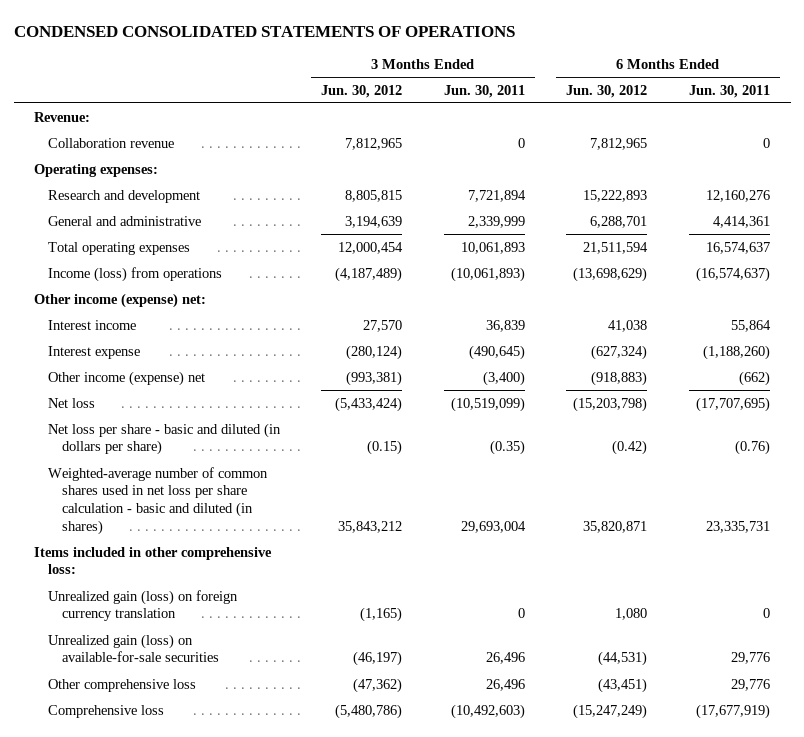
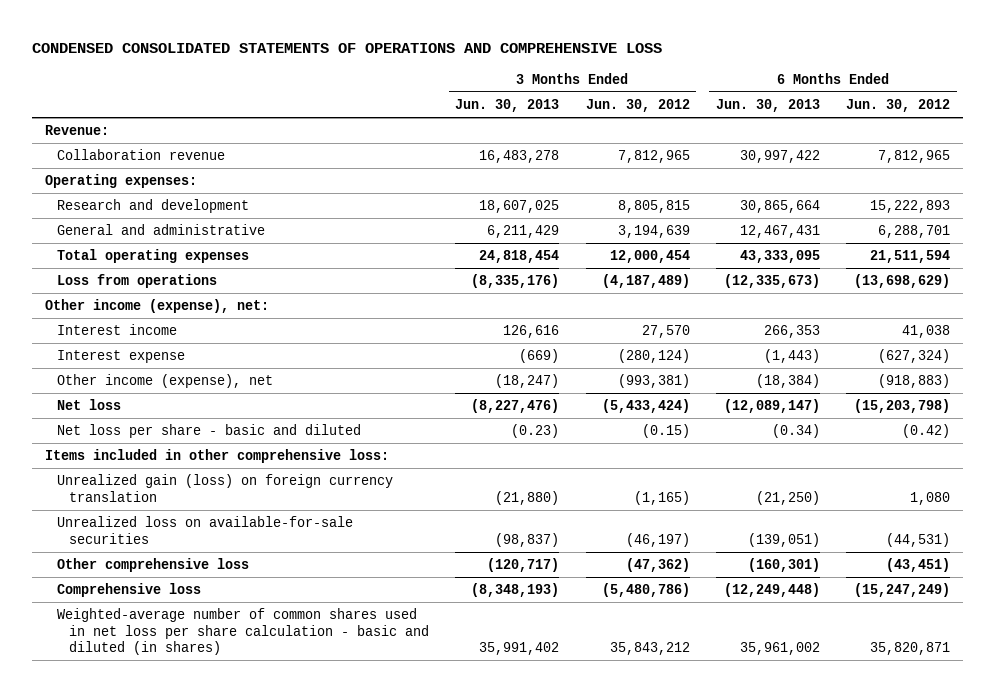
- CONDENSED CONSOLIDATED STATEMENTS OF OPERATIONS
+ CONDENSED CONSOLIDATED STATEMENTS OF OPERATIONS AND COMPREHENSIVE LOSS
- | 3 Months Ended Jun. 30, 2012 | 3 Months Ended Jun. 30, 2011 | 6 Months Ended Jun. 30, 2012 | 6 Months Ended Jun. 30, 2011
+ | 3 Months Ended Jun. 30, 2013 | 3 Months Ended Jun. 30, 2012 | 6 Months Ended Jun. 30, 2013 | 6 Months Ended Jun. 30, 2012
- Income (loss) from operations | (4,187,489) | (10,061,893) | (13,698,629) | (16,574,637)
- Other income (expense) net:
+ Loss from operations | (8,335,176) | (4,187,489) | (12,335,673) | (13,698,629)
+ Other income (expense), net:
- Other income (expense) net | (993,381) | (3,400) | (918,883) | (662)
+ Other income (expense), net | (18,247) | (993,381) | (18,384) | (918,883)
- Net loss per share - basic and diluted (in dollars per share) | (0.15) | (0.35) | (0.42) | (0.76)
+ Net loss per share - basic and diluted | (0.23) | (0.15) | (0.34) | (0.42)
- Unrealized gain (loss) on available-for-sale securities | (46,197) | 26,496 | (44,531) | 29,776
+ Unrealized loss on available-for-sale securities | (98,837) | (46,197) | (139,051) | (44,531)
moved down: Weighted-average number of common shares used in net loss per share calculation - basic and diluted (in shares) | 35,991,402 | 35,843,212 | 35,961,002 | 35,820,871

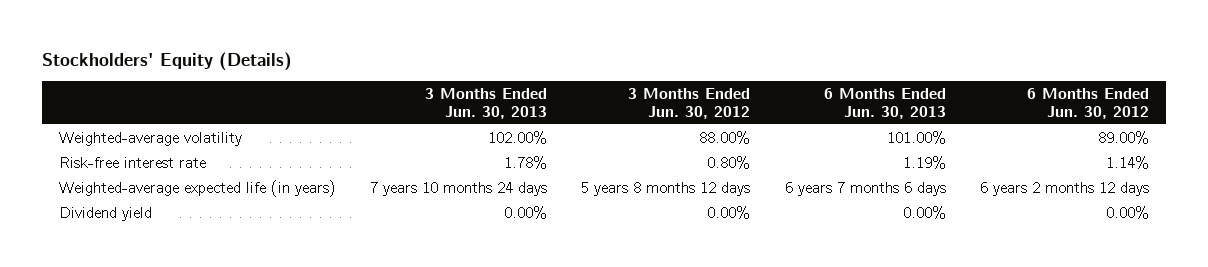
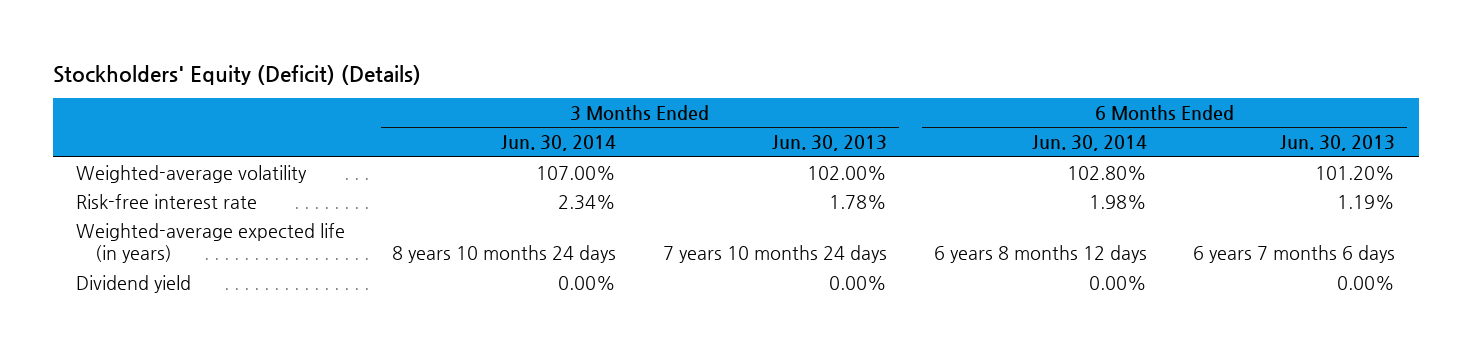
- Stockholders' Equity (Details)
+ Stockholders' Equity (Deficit) (Details)
- | 3 Months Ended Jun. 30, 2013 | 3 Months Ended Jun. 30, 2012 | 6 Months Ended Jun. 30, 2013 | 6 Months Ended Jun. 30, 2012
+ | 3 Months Ended Jun. 30, 2014 | 3 Months Ended Jun. 30, 2013 | 6 Months Ended Jun. 30, 2014 | 6 Months Ended Jun. 30, 2013
- Weighted-average volatility | 102.00% | 88.00% | 101.00% | 89.00%
+ Weighted-average volatility | 107.00% | 102.00% | 102.80% | 101.20%

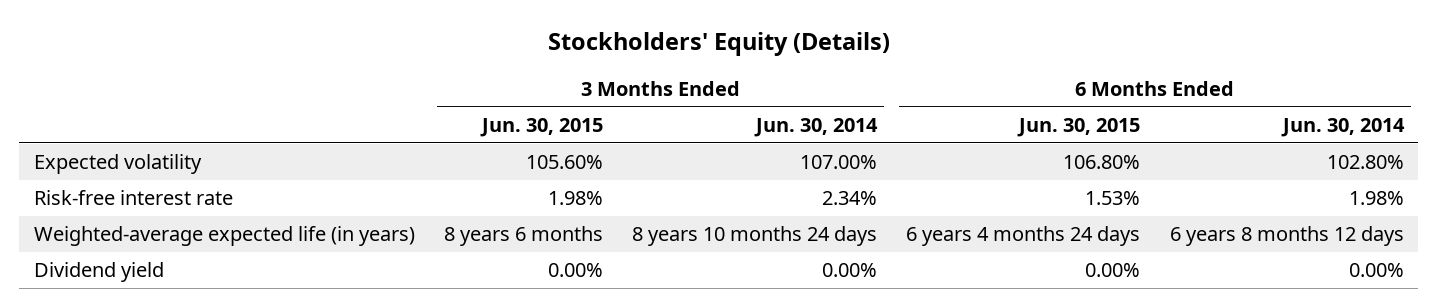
- Stockholders' Equity (Deficit) (Details)
+ Stockholders' Equity (Details)
- | 3 Months Ended Jun. 30, 2014 | 3 Months Ended Jun. 30, 2013 | 6 Months Ended Jun. 30, 2014 | 6 Months Ended Jun. 30, 2013
+ | 3 Months Ended Jun. 30, 2015 | 3 Months Ended Jun. 30, 2014 | 6 Months Ended Jun. 30, 2015 | 6 Months Ended Jun. 30, 2014
- Weighted-average volatility | 107.00% | 102.00% | 102.80% | 101.20%
+ Expected volatility | 105.60% | 107.00% | 106.80% | 102.80%

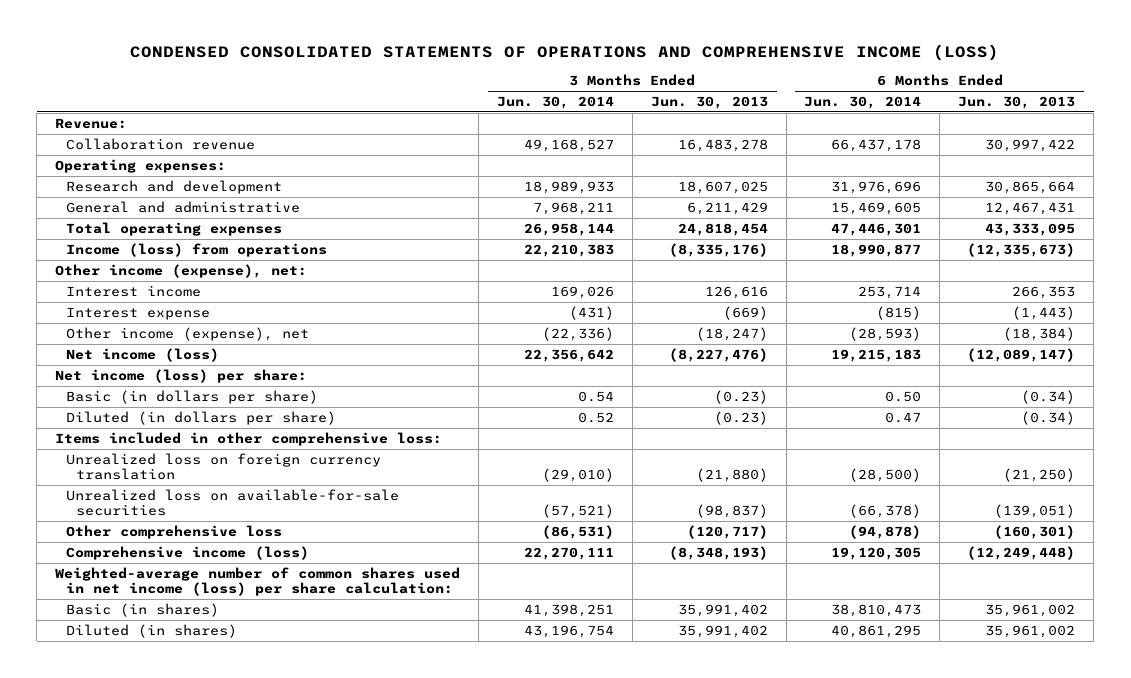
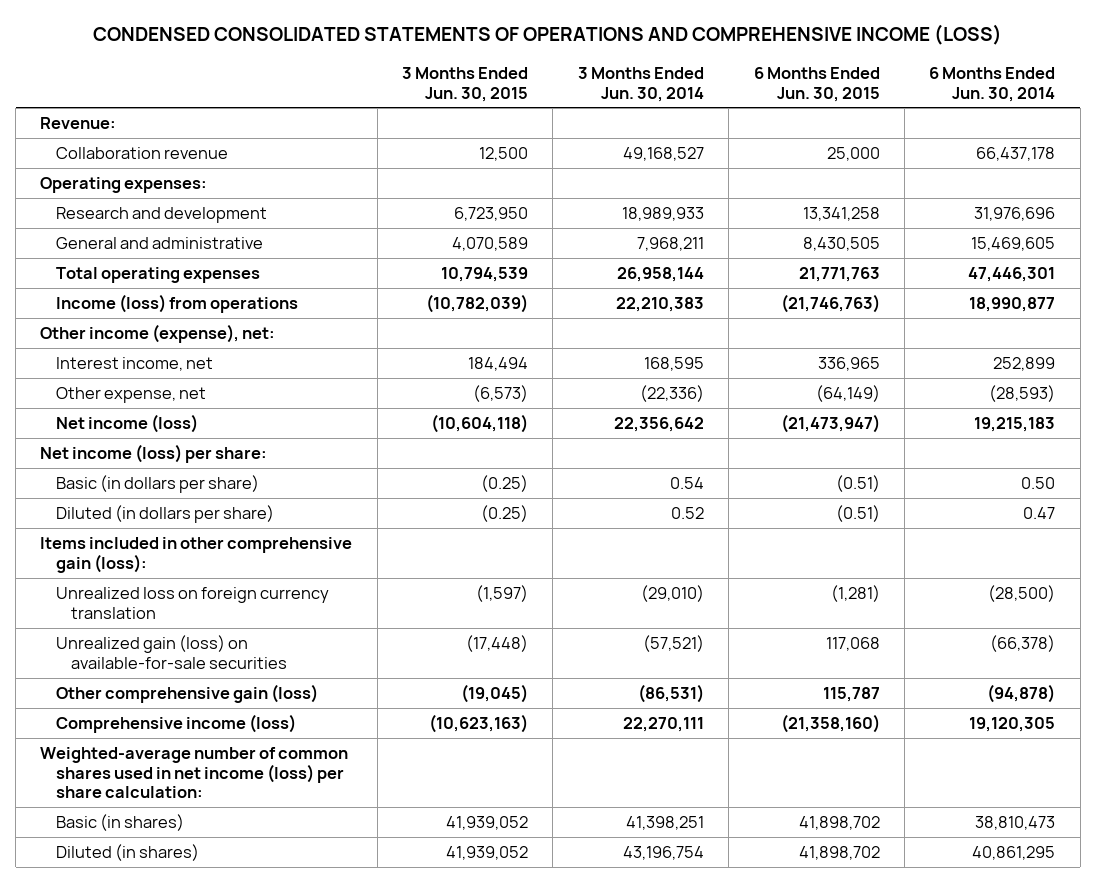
- | 3 Months Ended Jun. 30, 2014 | 3 Months Ended Jun. 30, 2013 | 6 Months Ended Jun. 30, 2014 | 6 Months Ended Jun. 30, 2013
+ | 3 Months Ended Jun. 30, 2015 | 3 Months Ended Jun. 30, 2014 | 6 Months Ended Jun. 30, 2015 | 6 Months Ended Jun. 30, 2014
- Interest income | 169,026 | 126,616 | 253,714 | 266,353
- Interest expense | (431) | (669) | (815) | (1,443)
- Other income (expense), net | (22,336) | (18,247) | (28,593) | (18,384)
+ Interest income, net | 184,494 | 168,595 | 336,965 | 252,899
+ Other expense, net | (6,573) | (22,336) | (64,149) | (28,593)
- Items included in other comprehensive loss:
+ Items included in other comprehensive gain (loss):
- Unrealized loss on available-for-sale securities | (57,521) | (98,837) | (66,378) | (139,051)
- Other comprehensive loss | (86,531) | (120,717) | (94,878) | (160,301)
+ Unrealized gain (loss) on available-for-sale securities | (17,448) | (57,521) | 117,068 | (66,378)
+ Other comprehensive gain (loss) | (19,045) | (86,531) | 115,787 | (94,878)

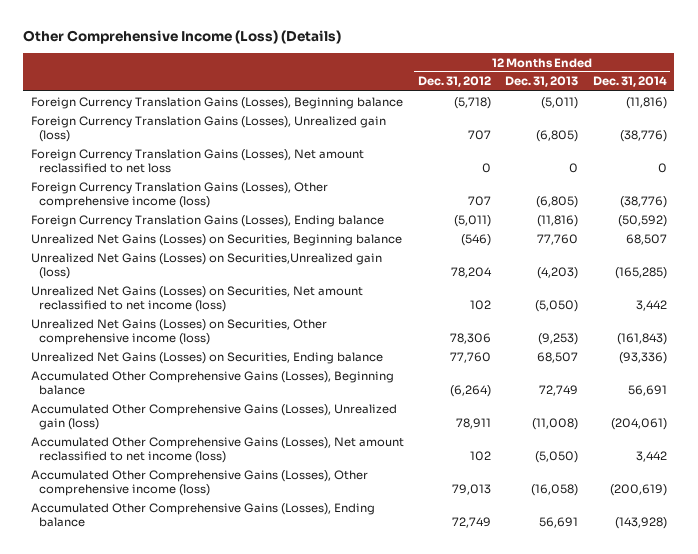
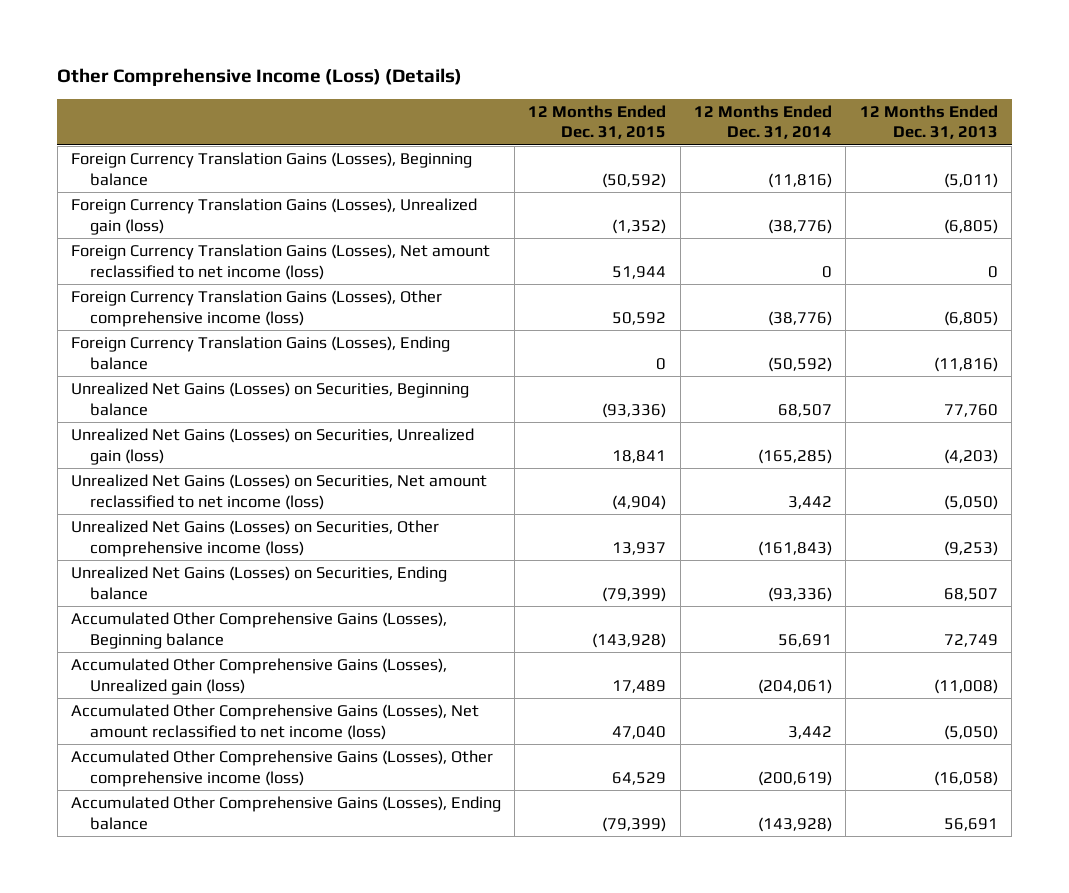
- | 12 Months Ended Dec. 31, 2012 | 12 Months Ended Dec. 31, 2013 | 12 Months Ended Dec. 31, 2014
+ | 12 Months Ended Dec. 31, 2015 | 12 Months Ended Dec. 31, 2014 | 12 Months Ended Dec. 31, 2013
- Foreign Currency Translation Gains (Losses), Net amount reclassified to net loss | 0 | 0 | 0
+ Foreign Currency Translation Gains (Losses), Net amount reclassified to net income (loss) | 51,944 | 0 | 0
- Unrealized Net Gains (Losses) on Securities,Unrealized gain (loss) | 78,204 | (4,203) | (165,285)
+ Unrealized Net Gains (Losses) on Securities, Unrealized gain (loss) | 18,841 | (165,285) | (4,203)

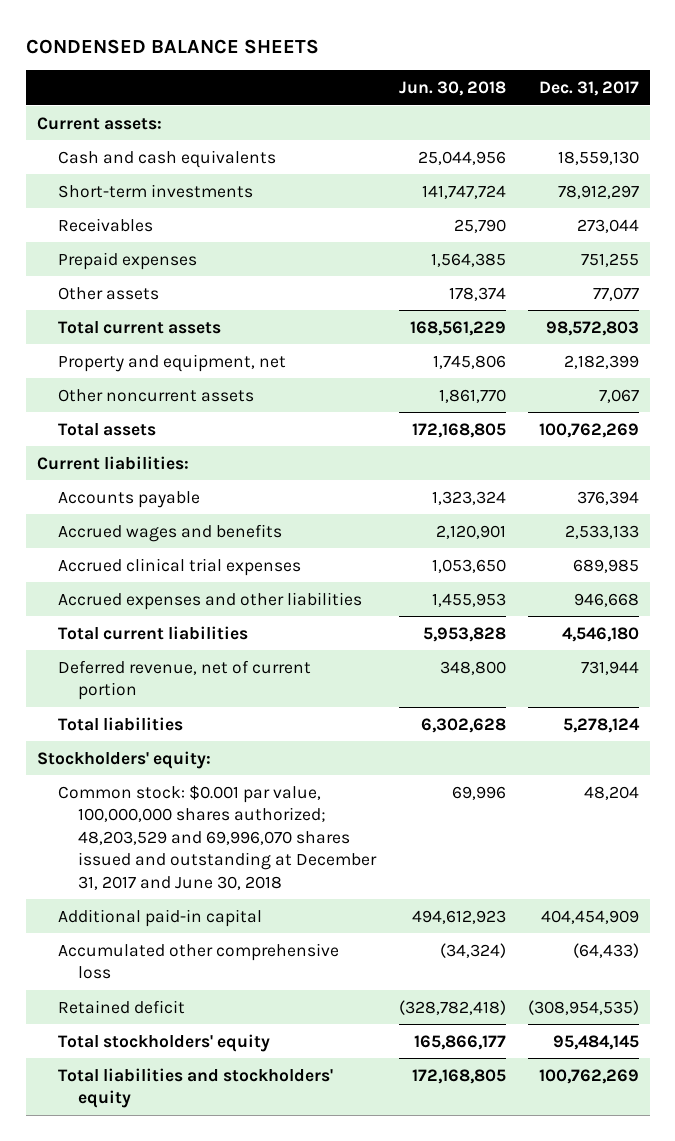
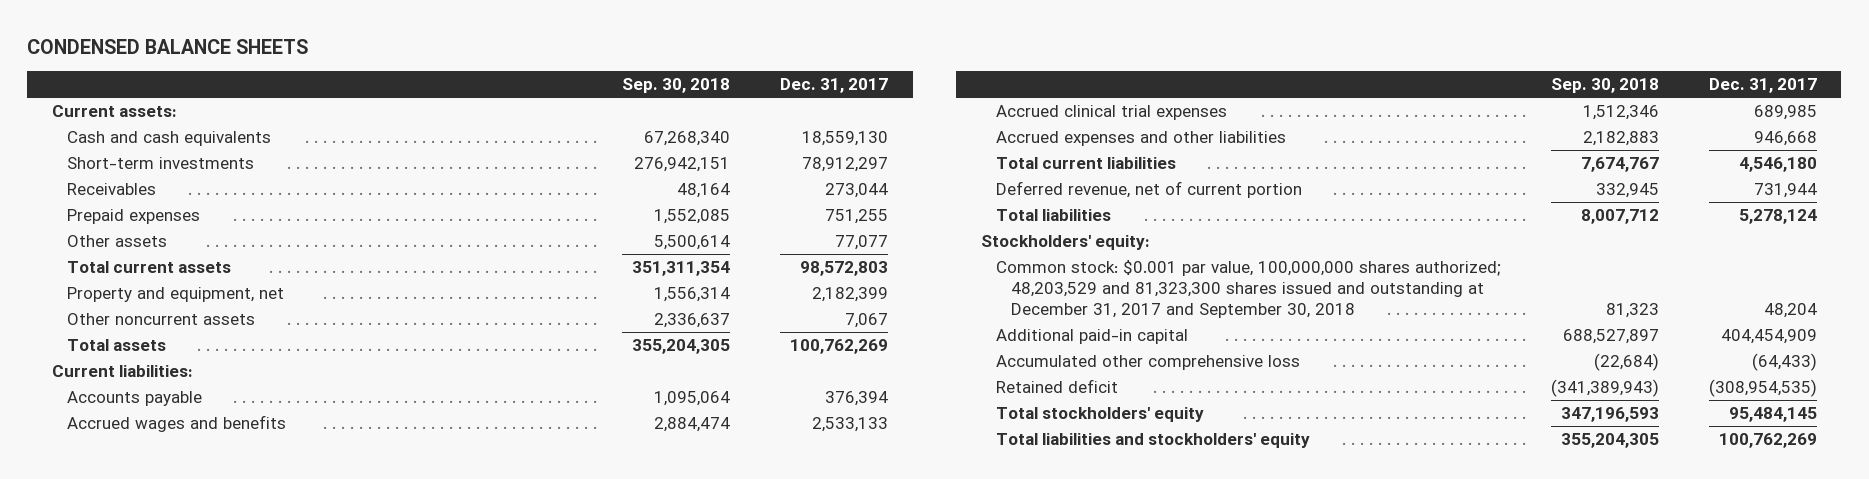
- | Jun. 30, 2018 | Dec. 31, 2017
+ | Sep. 30, 2018 | Dec. 31, 2017
- Common stock: $0.001 par value, 100,000,000 shares authorized; 48,203,529 and 69,996,070 shares issued and outstanding at December 31, 2017 and June 30, 2018 | 69,996 | 48,204
+ Common stock: $0.001 par value, 100,000,000 shares authorized; 48,203,529 and 81,323,300 shares issued and outstanding at December 31, 2017 and September 30, 2018 | 81,323 | 48,204

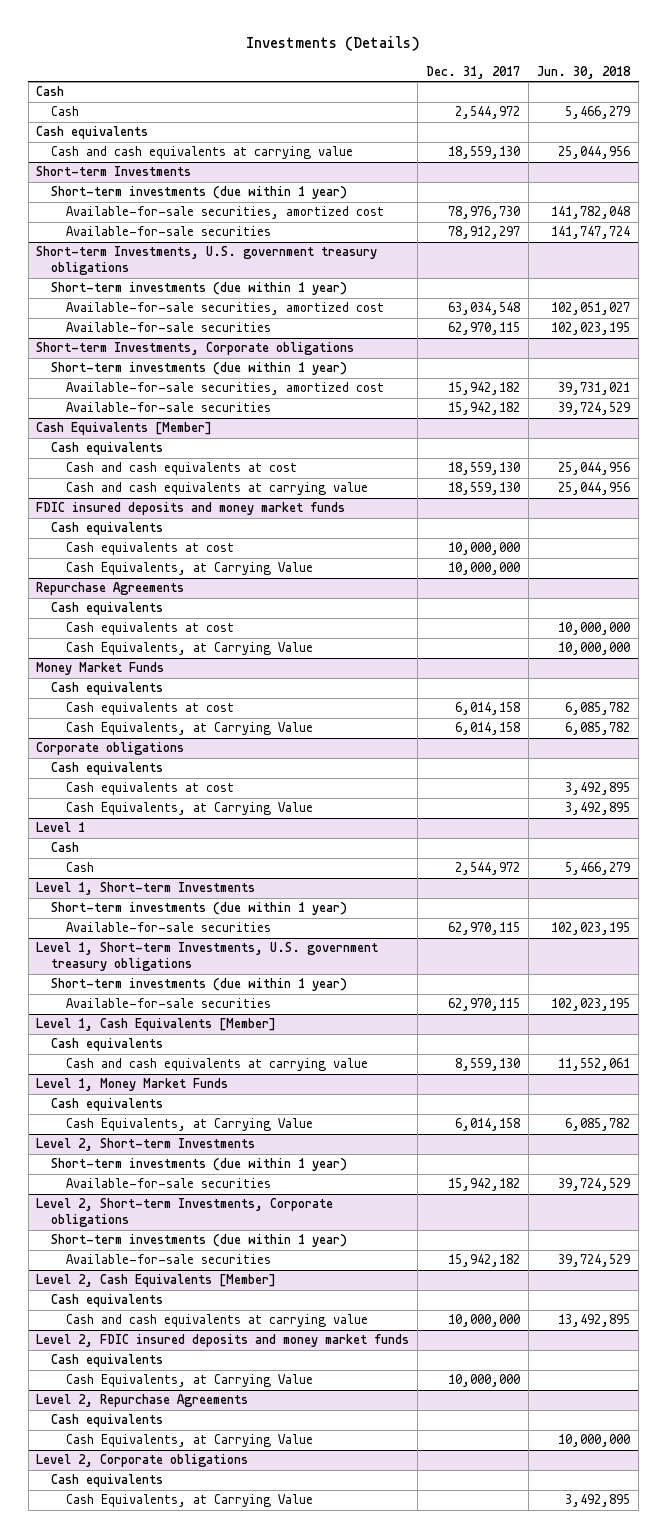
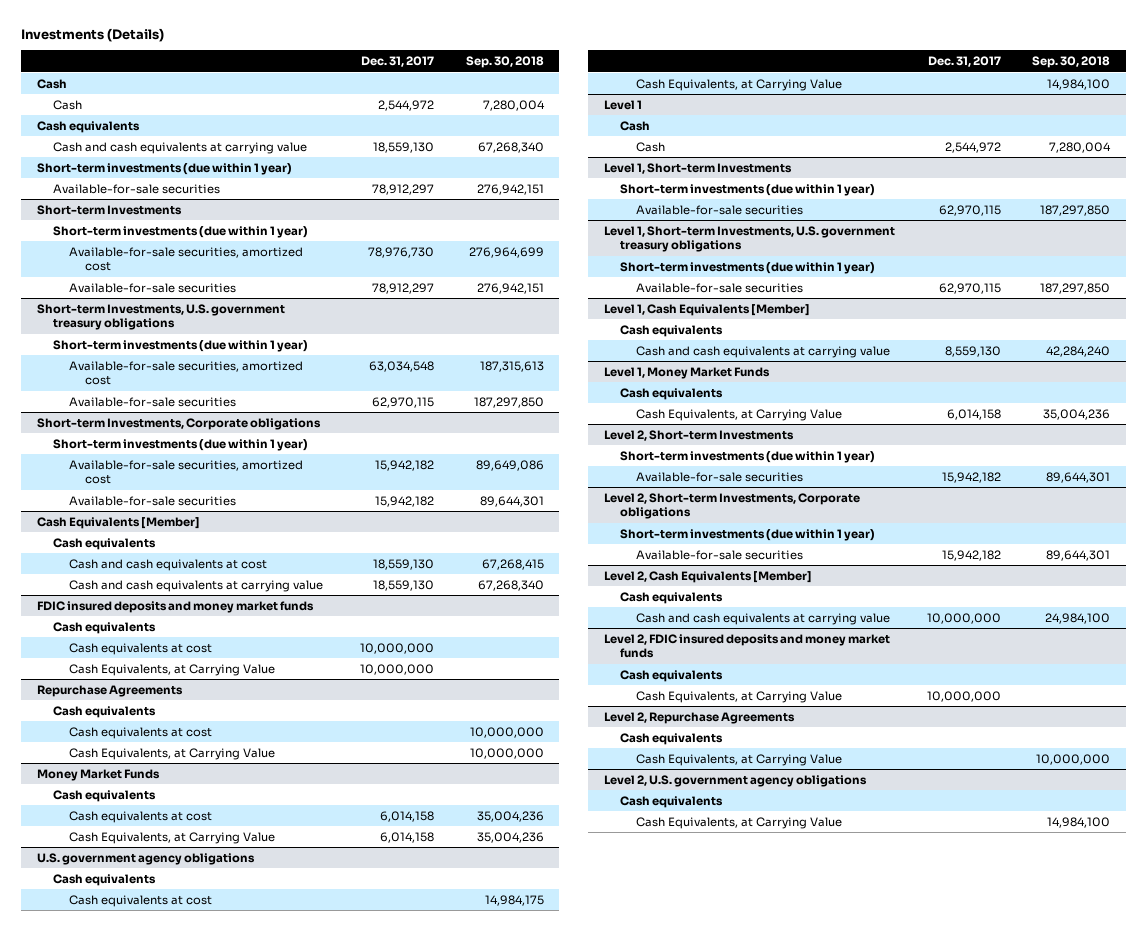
- | Dec. 31, 2017 | Jun. 30, 2018
+ | Dec. 31, 2017 | Sep. 30, 2018
+ Short-term investments (due within 1 year)
+ Available-for-sale securities | 78,912,297 | 276,942,151
- Corporate obligations
+ U.S. government agency obligations
- Level 2, Corporate obligations
+ Level 2, U.S. government agency obligations

